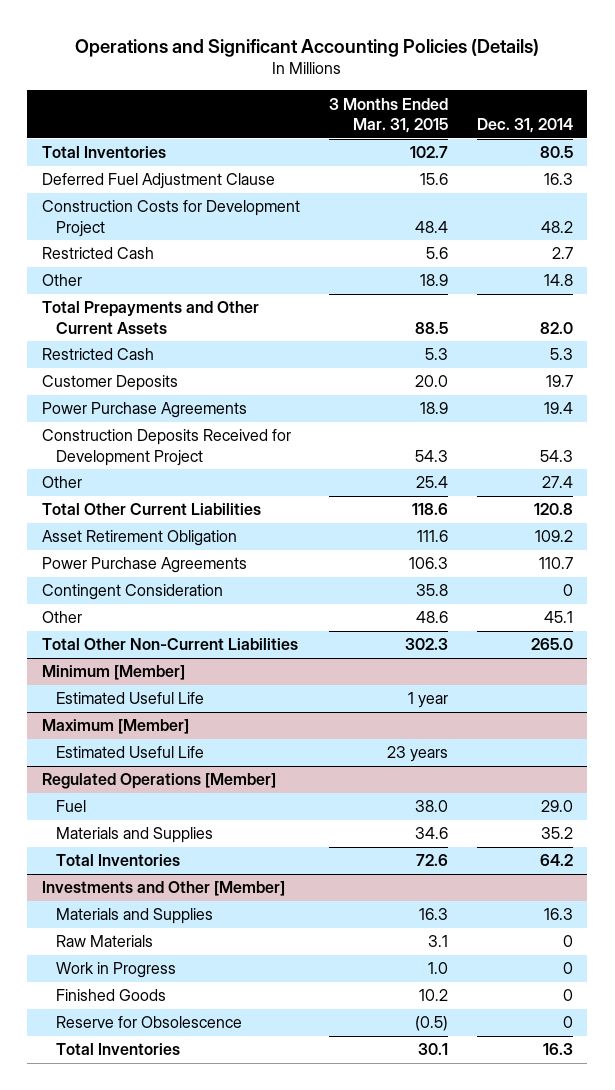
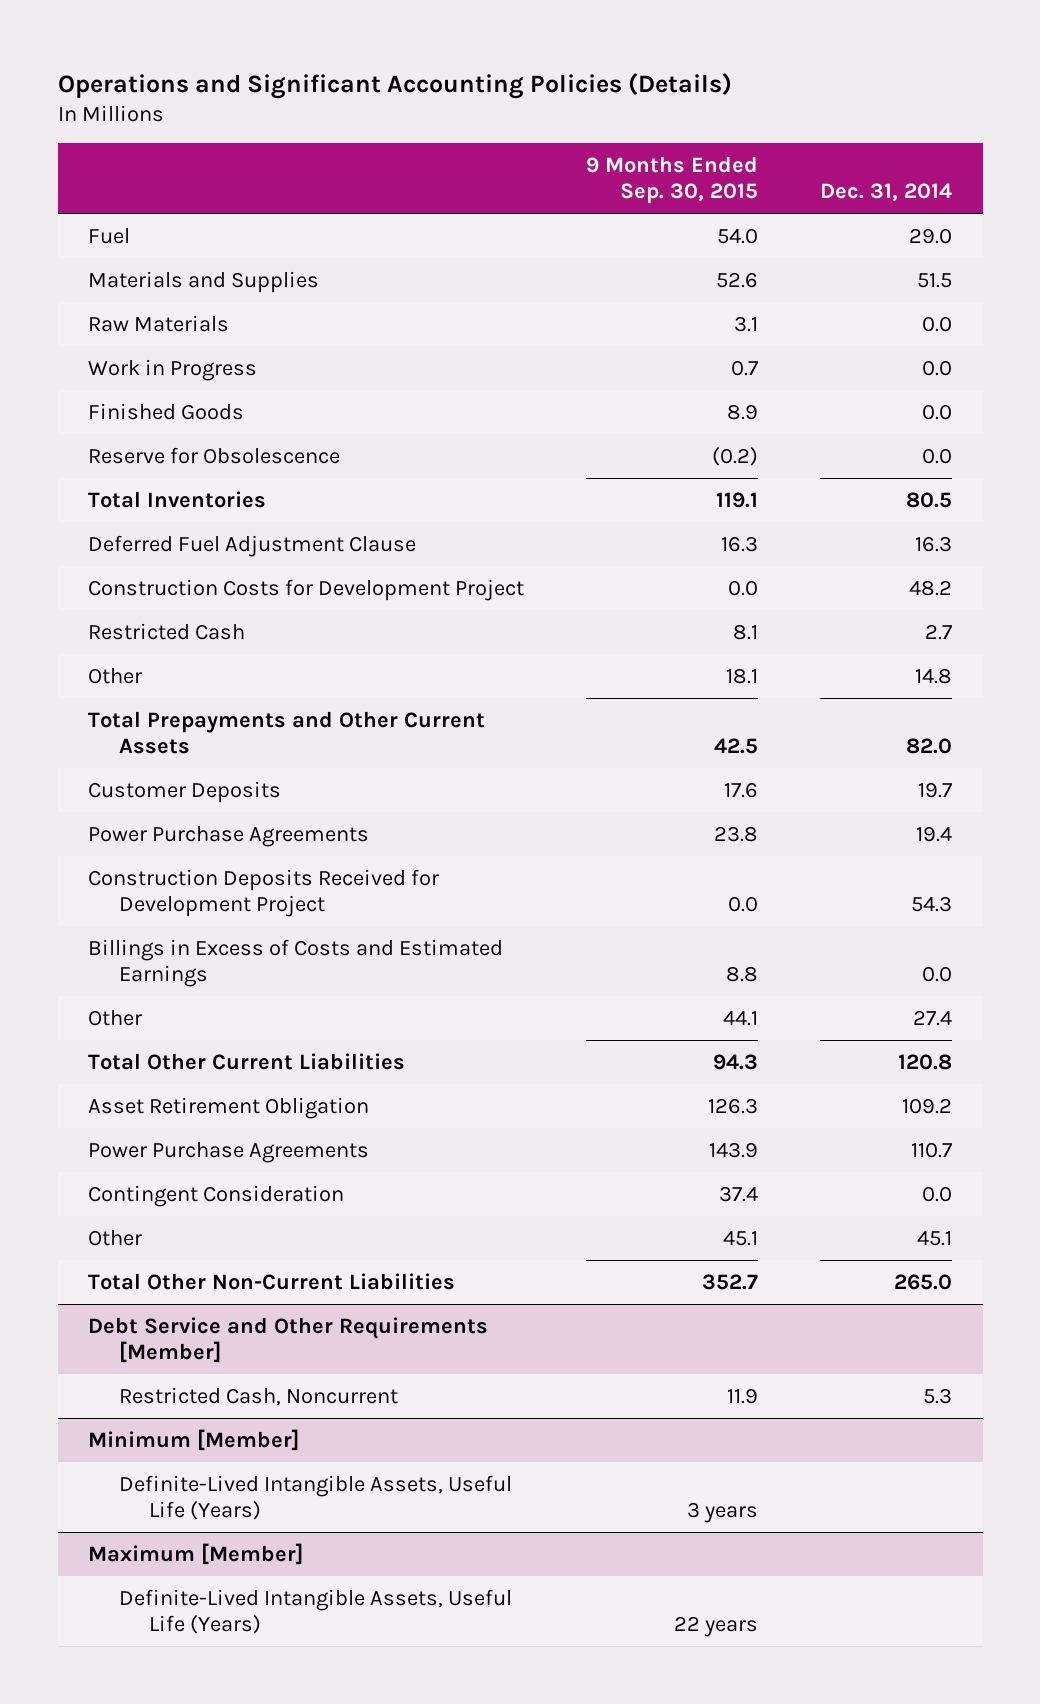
- | 3 Months Ended Mar. 31, 2015 | Dec. 31, 2014
+ | 9 Months Ended Sep. 30, 2015 | Dec. 31, 2014
+ Fuel | 54.0 | 29.0
+ Materials and Supplies | 52.6 | 51.5
+ Raw Materials | 3.1 | 0.0
+ Work in Progress | 0.7 | 0.0
+ Finished Goods | 8.9 | 0.0
+ Reserve for Obsolescence | (0.2) | 0.0
- Restricted Cash | 5.3 | 5.3
+ Billings in Excess of Costs and Estimated Earnings | 8.8 | 0.0
- Contingent Consideration | 35.8 | 0
+ Contingent Consideration | 37.4 | 0.0
+ Debt Service and Other Requirements [Member]
+ Restricted Cash, Noncurrent | 11.9 | 5.3
@ Minimum [Member]
- Estimated Useful Life | 1 year |
+ Definite-Lived Intangible Assets, Useful Life (Years) | 3 years |
@ Maximum [Member]
- Estimated Useful Life | 23 years |
- Regulated Operations [Member]
- Fuel | 38.0 | 29.0
- Materials and Supplies | 34.6 | 35.2
- Total Inventories | 72.6 | 64.2
- Investments and Other [Member]
- Materials and Supplies | 16.3 | 16.3
- Raw Materials | 3.1 | 0
- Work in Progress | 1.0 | 0
- Finished Goods | 10.2 | 0
- Reserve for Obsolescence | (0.5) | 0
- Total Inventories | 30.1 | 16.3
@ Maximum [Member]
+ Definite-Lived Intangible Assets, Useful Life (Years) | 22 years |

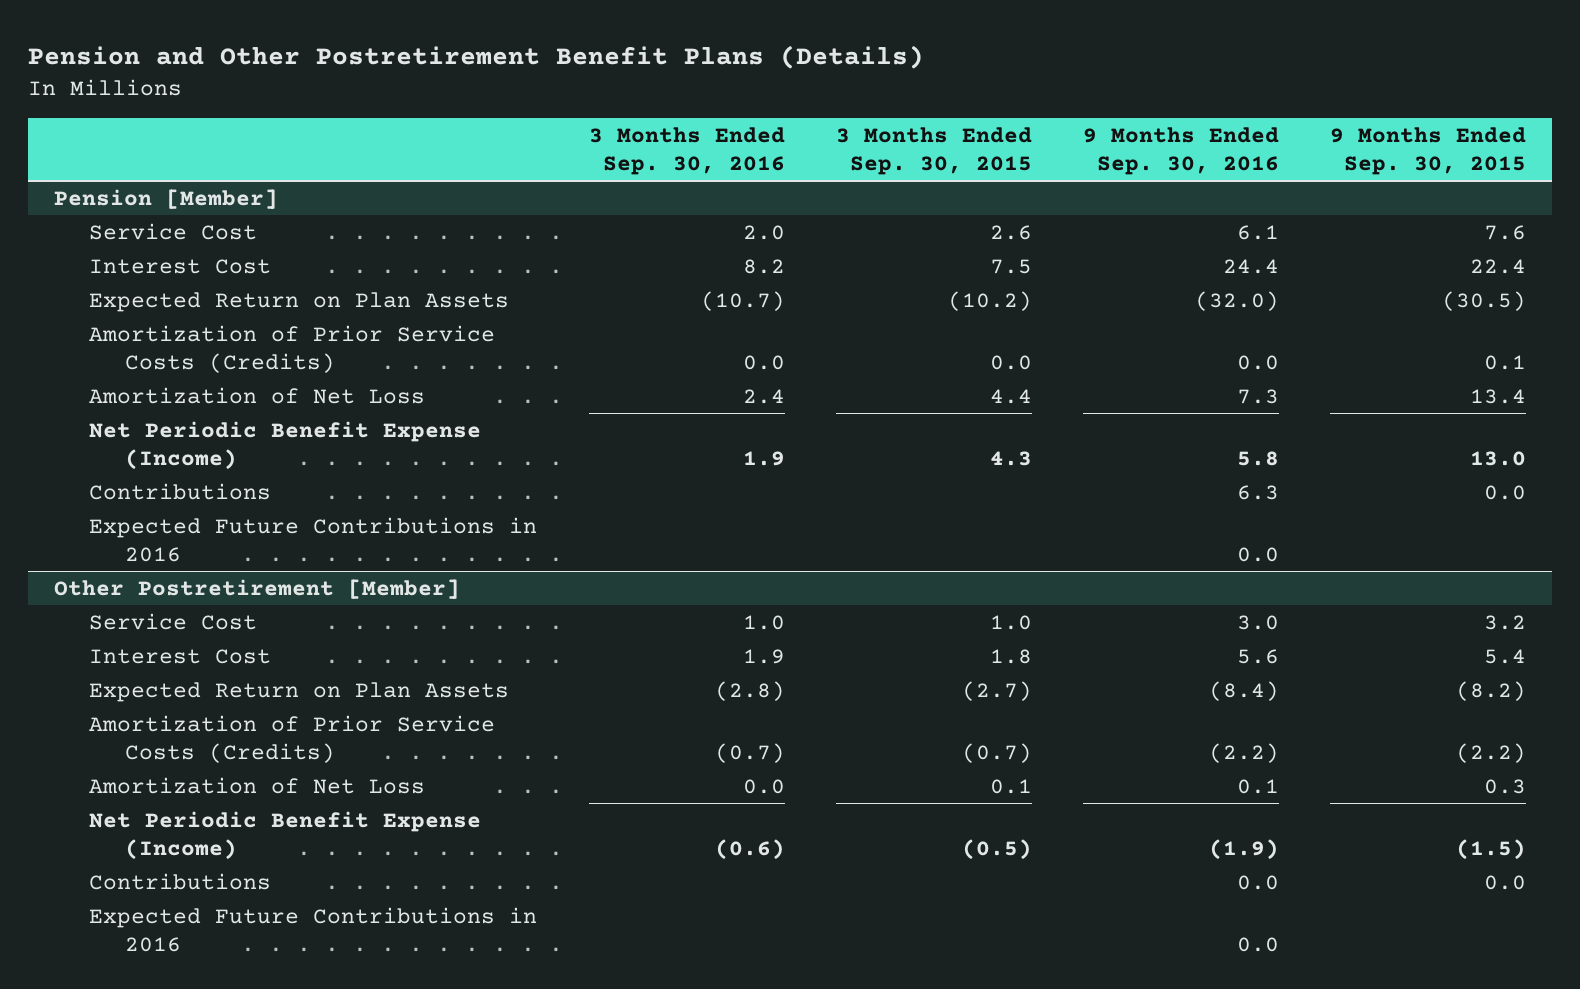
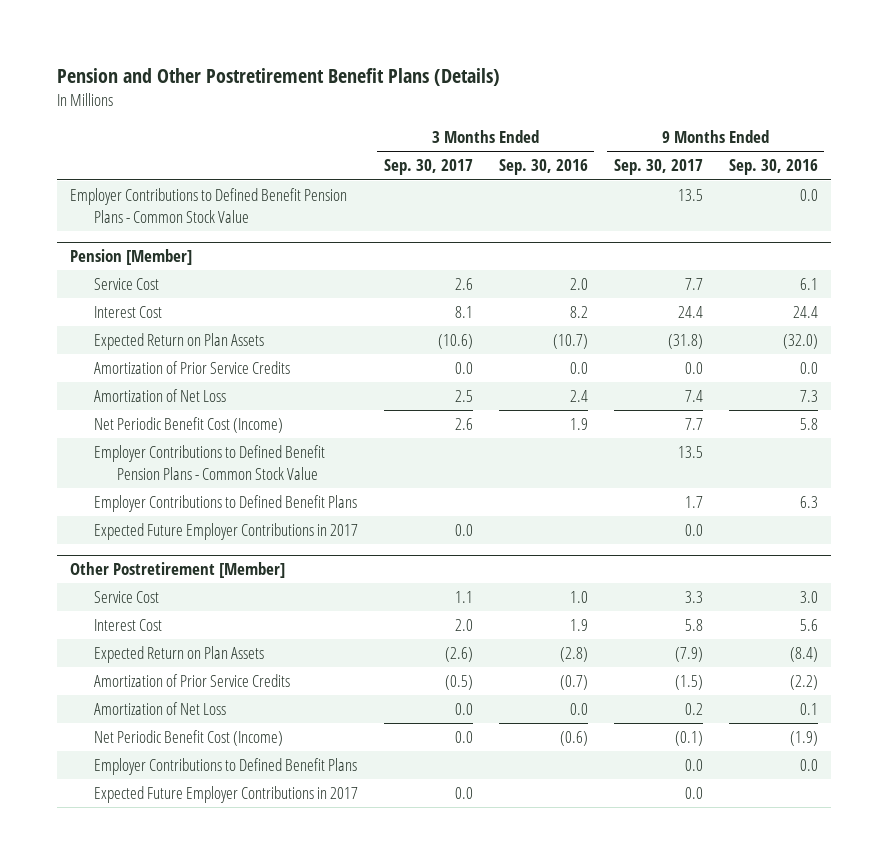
- | 3 Months Ended Sep. 30, 2016 | 3 Months Ended Sep. 30, 2015 | 9 Months Ended Sep. 30, 2016 | 9 Months Ended Sep. 30, 2015
+ | 3 Months Ended Sep. 30, 2017 | 3 Months Ended Sep. 30, 2016 | 9 Months Ended Sep. 30, 2017 | 9 Months Ended Sep. 30, 2016
+ Employer Contributions to Defined Benefit Pension Plans - Common Stock Value | | | 13.5 | 0.0
@ Pension [Member]
- Amortization of Prior Service Costs (Credits) | 0.0 | 0.0 | 0.0 | 0.1
+ Amortization of Prior Service Credits | 0.0 | 0.0 | 0.0 | 0.0
- Net Periodic Benefit Expense (Income) | 1.9 | 4.3 | 5.8 | 13.0
- Contributions | | | 6.3 | 0.0
- Expected Future Contributions in 2016 | | | 0.0 |
+ Net Periodic Benefit Cost (Income) | 2.6 | 1.9 | 7.7 | 5.8
+ Employer Contributions to Defined Benefit Pension Plans - Common Stock Value | | | 13.5 |
+ Employer Contributions to Defined Benefit Plans | | | 1.7 | 6.3
+ Expected Future Employer Contributions in 2017 | 0.0 | | 0.0 |
@ Other Postretirement [Member]
- Amortization of Prior Service Costs (Credits) | (0.7) | (0.7) | (2.2) | (2.2)
+ Amortization of Prior Service Credits | (0.5) | (0.7) | (1.5) | (2.2)
- Net Periodic Benefit Expense (Income) | (0.6) | (0.5) | (1.9) | (1.5)
- Contributions | | | 0.0 | 0.0
- Expected Future Contributions in 2016 | | | 0.0 |
+ Net Periodic Benefit Cost (Income) | 0.0 | (0.6) | (0.1) | (1.9)
+ Employer Contributions to Defined Benefit Plans | | | 0.0 | 0.0
+ Expected Future Employer Contributions in 2017 | 0.0 | | 0.0 |

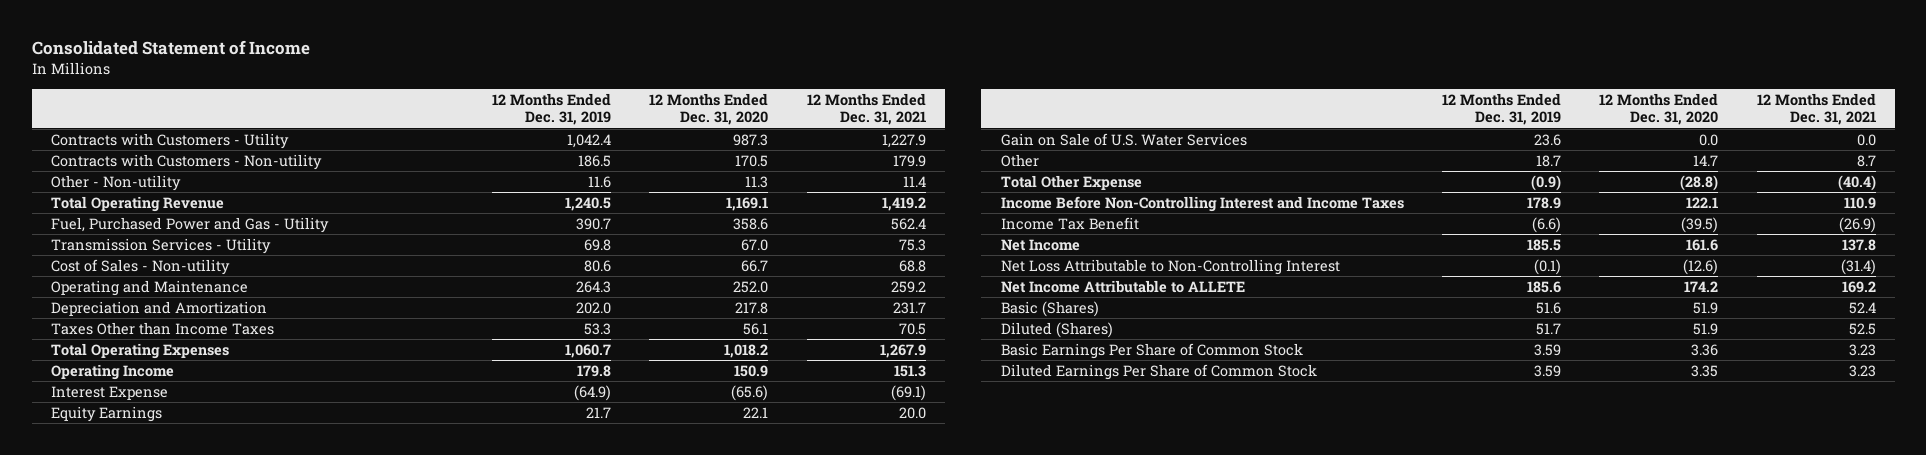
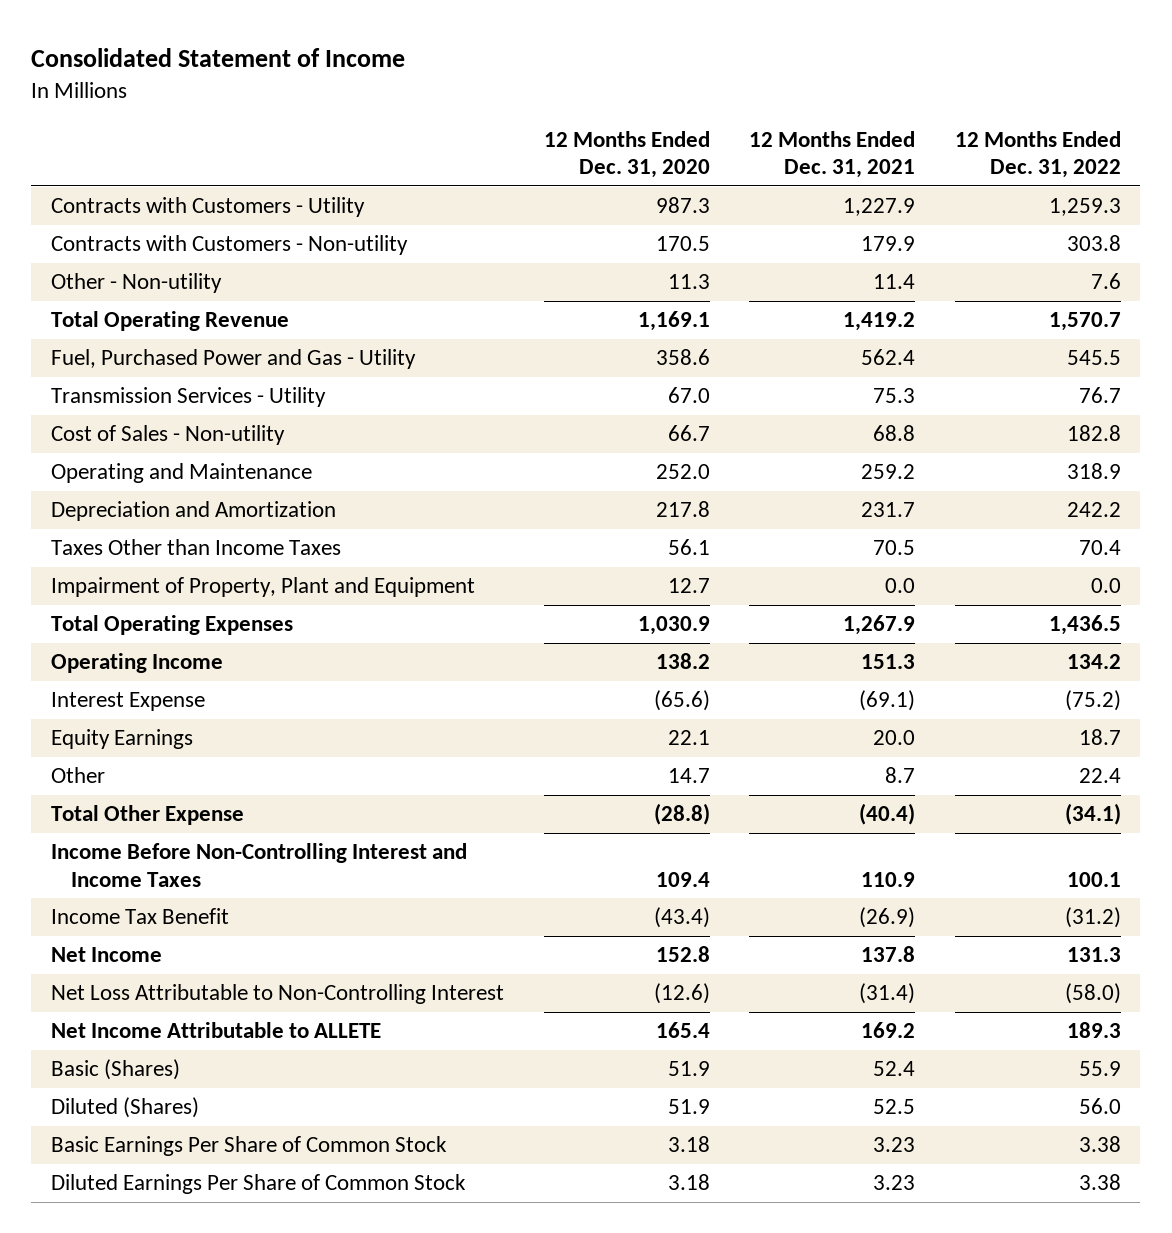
- | 12 Months Ended Dec. 31, 2019 | 12 Months Ended Dec. 31, 2020 | 12 Months Ended Dec. 31, 2021
+ | 12 Months Ended Dec. 31, 2020 | 12 Months Ended Dec. 31, 2021 | 12 Months Ended Dec. 31, 2022
- Total Operating Expenses | 1,060.7 | 1,018.2 | 1,267.9
- Operating Income | 179.8 | 150.9 | 151.3
+ Impairment of Property, Plant and Equipment | 12.7 | 0.0 | 0.0
+ Total Operating Expenses | 1,030.9 | 1,267.9 | 1,436.5
+ Operating Income | 138.2 | 151.3 | 134.2
- Gain on Sale of U.S. Water Services | 23.6 | 0.0 | 0.0
- Income Before Non-Controlling Interest and Income Taxes | 178.9 | 122.1 | 110.9
- Income Tax Benefit | (6.6) | (39.5) | (26.9)
- Net Income | 185.5 | 161.6 | 137.8
+ Income Before Non-Controlling Interest and Income Taxes | 109.4 | 110.9 | 100.1
+ Income Tax Benefit | (43.4) | (26.9) | (31.2)
+ Net Income | 152.8 | 137.8 | 131.3
- Net Income Attributable to ALLETE | 185.6 | 174.2 | 169.2
+ Net Income Attributable to ALLETE | 165.4 | 169.2 | 189.3
- Basic Earnings Per Share of Common Stock | 3.59 | 3.36 | 3.23
- Diluted Earnings Per Share of Common Stock | 3.59 | 3.35 | 3.23
+ Basic Earnings Per Share of Common Stock | 3.18 | 3.23 | 3.38
+ Diluted Earnings Per Share of Common Stock | 3.18 | 3.23 | 3.38

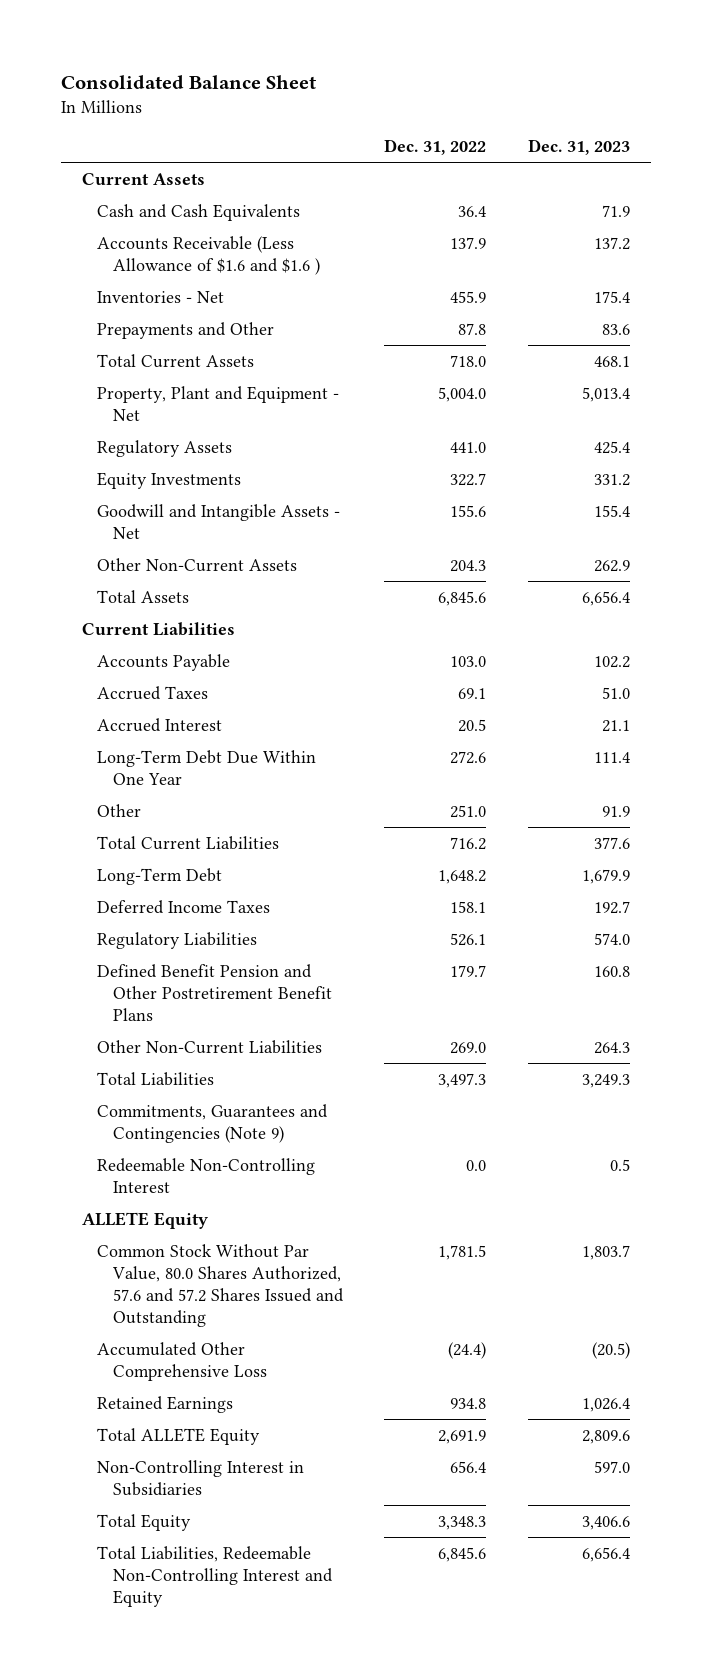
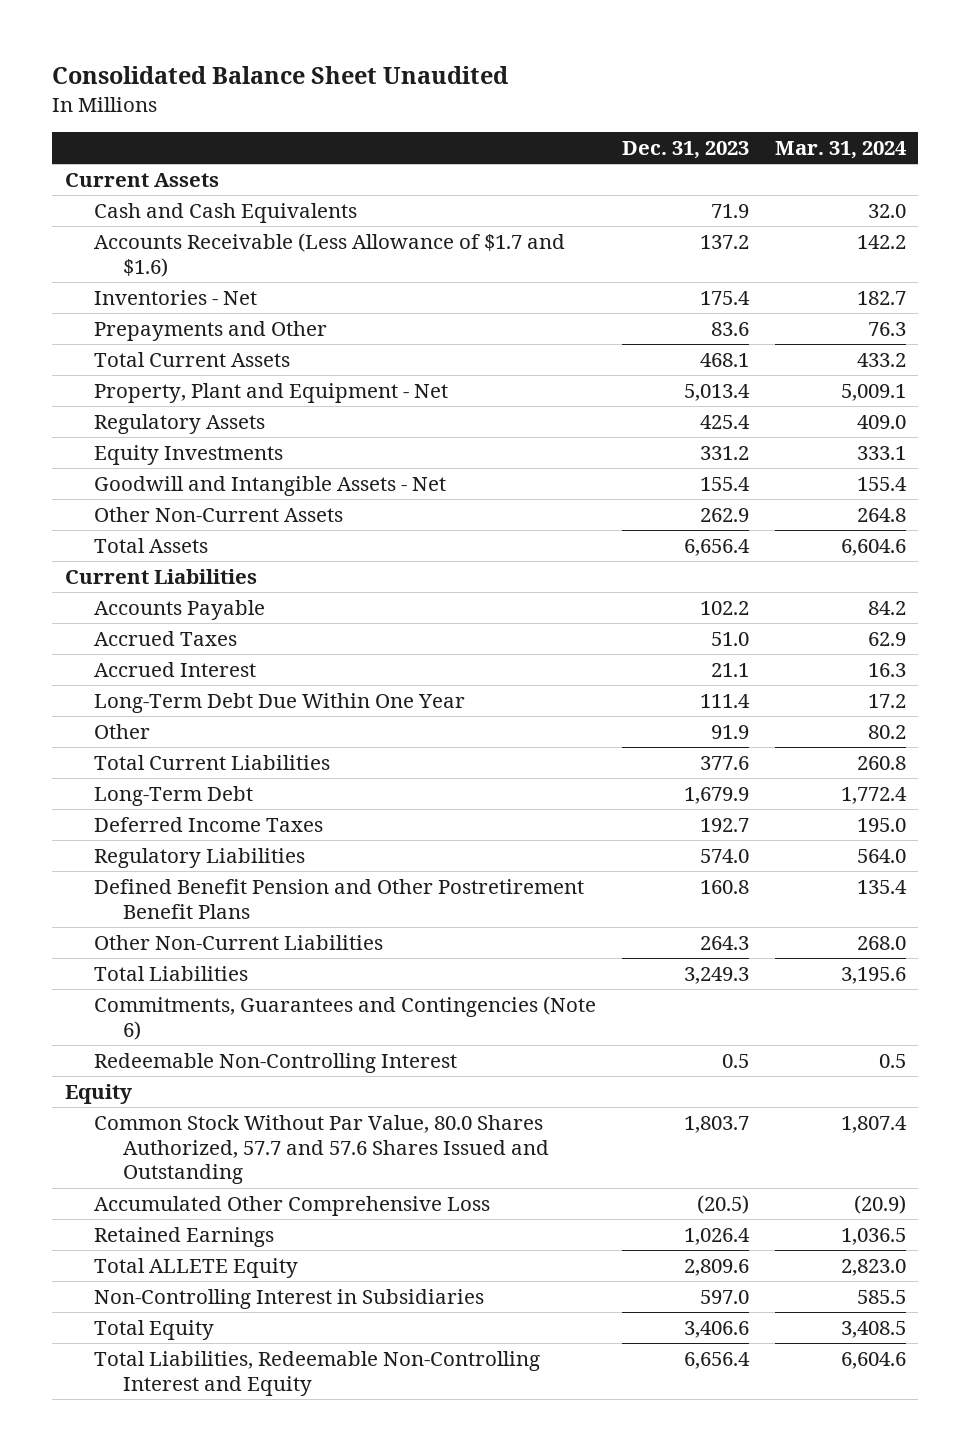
- Consolidated Balance Sheet
+ Consolidated Balance Sheet Unaudited
- | Dec. 31, 2022 | Dec. 31, 2023
+ | Dec. 31, 2023 | Mar. 31, 2024
- Accounts Receivable (Less Allowance of $1.6 and $1.6 ) | 137.9 | 137.2
+ Accounts Receivable (Less Allowance of $1.7 and $1.6) | 137.2 | 142.2
- Commitments, Guarantees and Contingencies (Note 9)
+ Commitments, Guarantees and Contingencies (Note 6)
- ALLETE Equity
- Common Stock Without Par Value, 80.0 Shares Authorized, 57.6 and 57.2 Shares Issued and Outstanding | 1,781.5 | 1,803.7
+ Equity
+ Common Stock Without Par Value, 80.0 Shares Authorized, 57.7 and 57.6 Shares Issued and Outstanding | 1,803.7 | 1,807.4

